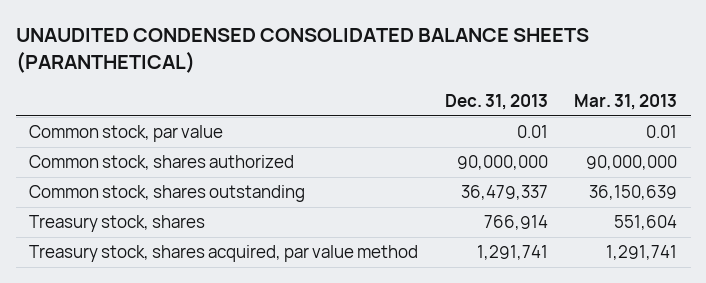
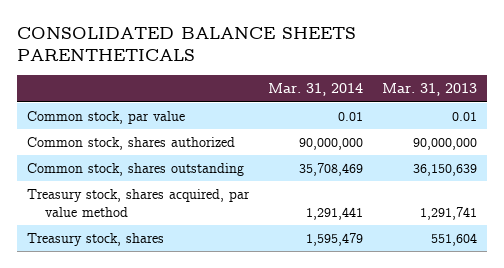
- UNAUDITED CONDENSED CONSOLIDATED BALANCE SHEETS (PARANTHETICAL)
+ CONSOLIDATED BALANCE SHEETS PARENTHETICALS
- | Dec. 31, 2013 | Mar. 31, 2013
+ | Mar. 31, 2014 | Mar. 31, 2013
moved down: Treasury stock, shares | 1,595,479 | 551,604

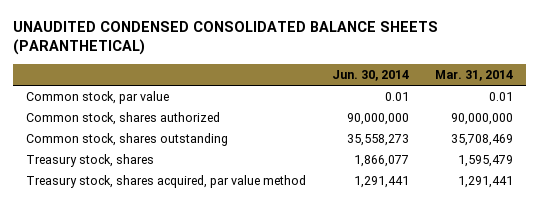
- CONSOLIDATED BALANCE SHEETS PARENTHETICALS
+ UNAUDITED CONDENSED CONSOLIDATED BALANCE SHEETS (PARANTHETICAL)
- | Mar. 31, 2014 | Mar. 31, 2013
+ | Jun. 30, 2014 | Mar. 31, 2014
moved down: Treasury stock, shares acquired, par value method | 1,291,441 | 1,291,441

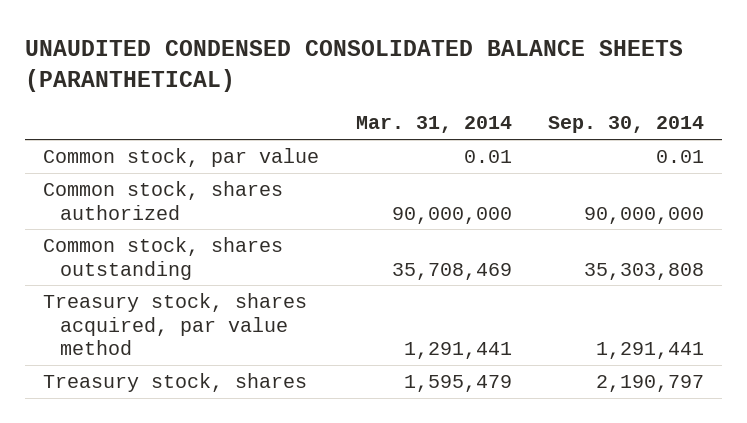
- | Jun. 30, 2014 | Mar. 31, 2014
+ | Mar. 31, 2014 | Sep. 30, 2014
moved down: Treasury stock, shares | 1,595,479 | 2,190,797

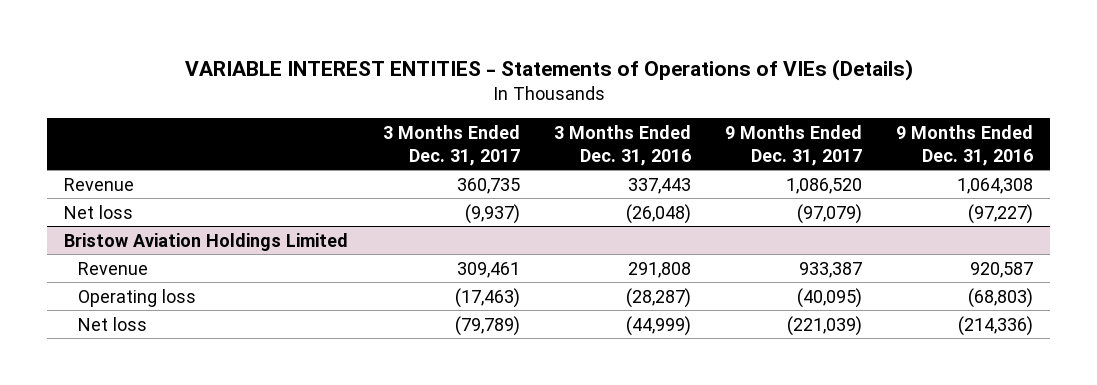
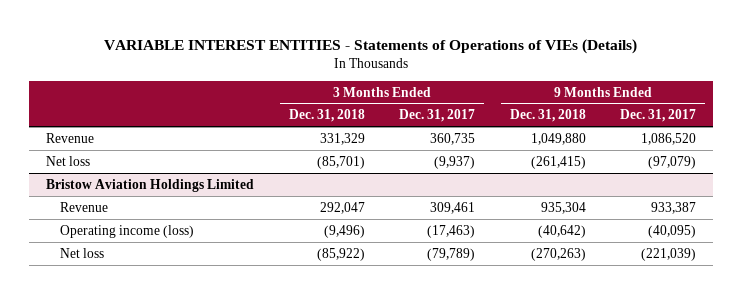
- | 3 Months Ended Dec. 31, 2017 | 3 Months Ended Dec. 31, 2016 | 9 Months Ended Dec. 31, 2017 | 9 Months Ended Dec. 31, 2016
+ | 3 Months Ended Dec. 31, 2018 | 3 Months Ended Dec. 31, 2017 | 9 Months Ended Dec. 31, 2018 | 9 Months Ended Dec. 31, 2017
@ Bristow Aviation Holdings Limited
- Operating loss | (17,463) | (28,287) | (40,095) | (68,803)
+ Operating income (loss) | (9,496) | (17,463) | (40,642) | (40,095)

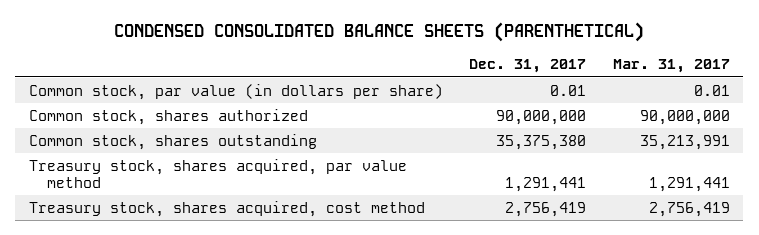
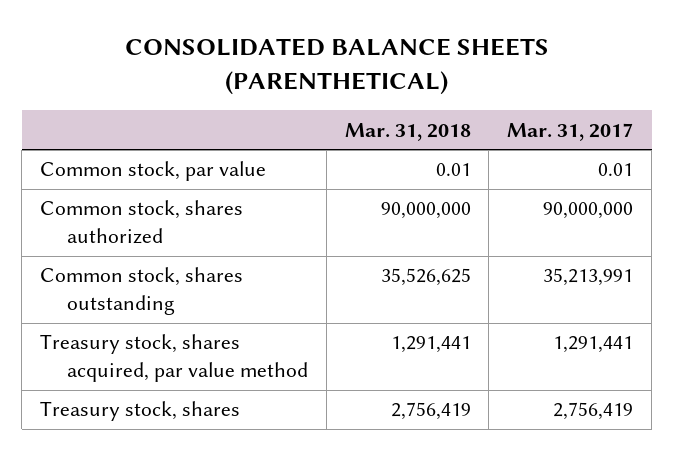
- CONDENSED CONSOLIDATED BALANCE SHEETS (PARENTHETICAL)
+ CONSOLIDATED BALANCE SHEETS (PARENTHETICAL)
- | Dec. 31, 2017 | Mar. 31, 2017
+ | Mar. 31, 2018 | Mar. 31, 2017
- Common stock, par value (in dollars per share) | 0.01 | 0.01
+ Common stock, par value | 0.01 | 0.01
- Treasury stock, shares acquired, cost method | 2,756,419 | 2,756,419
+ Treasury stock, shares | 2,756,419 | 2,756,419

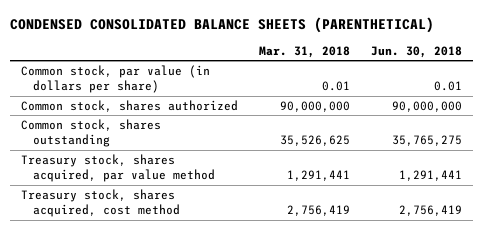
- CONSOLIDATED BALANCE SHEETS (PARENTHETICAL)
+ CONDENSED CONSOLIDATED BALANCE SHEETS (PARENTHETICAL)
- | Mar. 31, 2018 | Mar. 31, 2017
+ | Mar. 31, 2018 | Jun. 30, 2018
- Common stock, par value | 0.01 | 0.01
+ Common stock, par value (in dollars per share) | 0.01 | 0.01
- Treasury stock, shares | 2,756,419 | 2,756,419
+ Treasury stock, shares acquired, cost method | 2,756,419 | 2,756,419

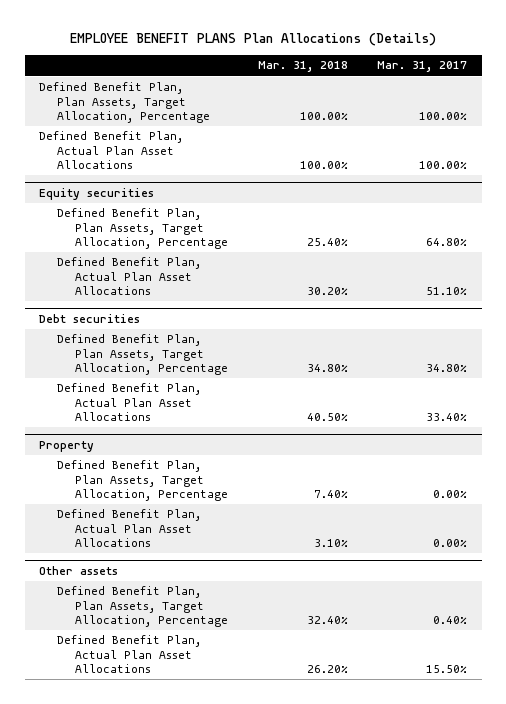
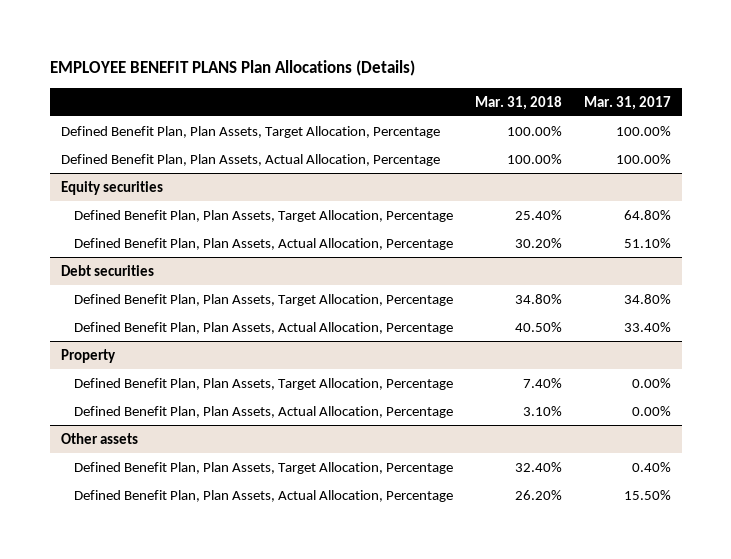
- Defined Benefit Plan, Actual Plan Asset Allocations | 100.00% | 100.00%
+ Defined Benefit Plan, Plan Assets, Actual Allocation, Percentage | 100.00% | 100.00%
@ Equity securities
- Defined Benefit Plan, Actual Plan Asset Allocations | 30.20% | 51.10%
+ Defined Benefit Plan, Plan Assets, Actual Allocation, Percentage | 30.20% | 51.10%
@ Debt securities
- Defined Benefit Plan, Actual Plan Asset Allocations | 40.50% | 33.40%
+ Defined Benefit Plan, Plan Assets, Actual Allocation, Percentage | 40.50% | 33.40%
@ Property
- Defined Benefit Plan, Actual Plan Asset Allocations | 3.10% | 0.00%
+ Defined Benefit Plan, Plan Assets, Actual Allocation, Percentage | 3.10% | 0.00%
@ Other assets
- Defined Benefit Plan, Actual Plan Asset Allocations | 26.20% | 15.50%
+ Defined Benefit Plan, Plan Assets, Actual Allocation, Percentage | 26.20% | 15.50%

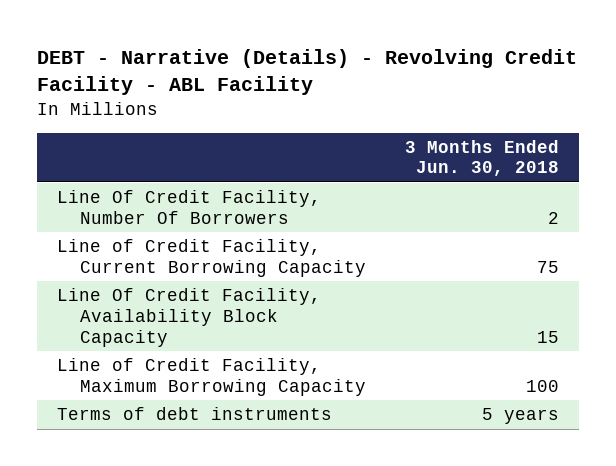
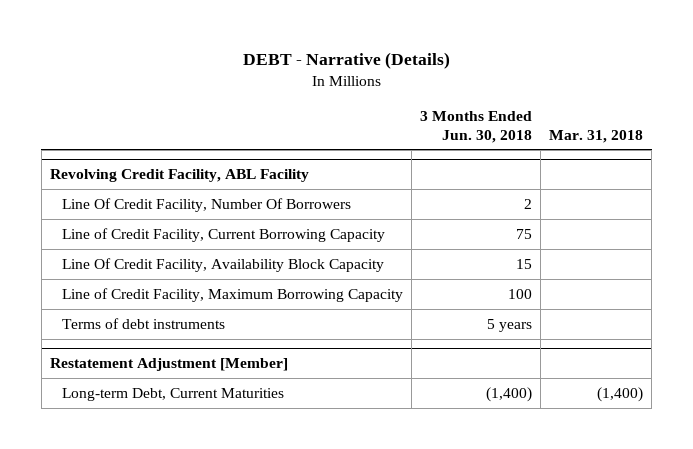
- DEBT - Narrative (Details) - Revolving Credit Facility - ABL Facility
+ DEBT - Narrative (Details)
- | 3 Months Ended Jun. 30, 2018
+ | 3 Months Ended Jun. 30, 2018 | Mar. 31, 2018
+ Revolving Credit Facility, ABL Facility
+ Restatement Adjustment [Member]
+ Long-term Debt, Current Maturities | (1,400) | (1,400)

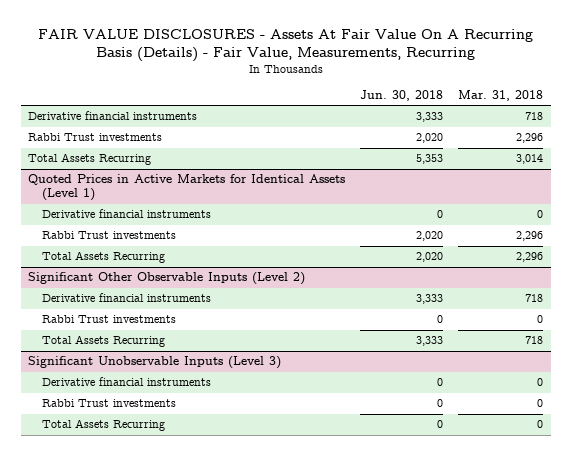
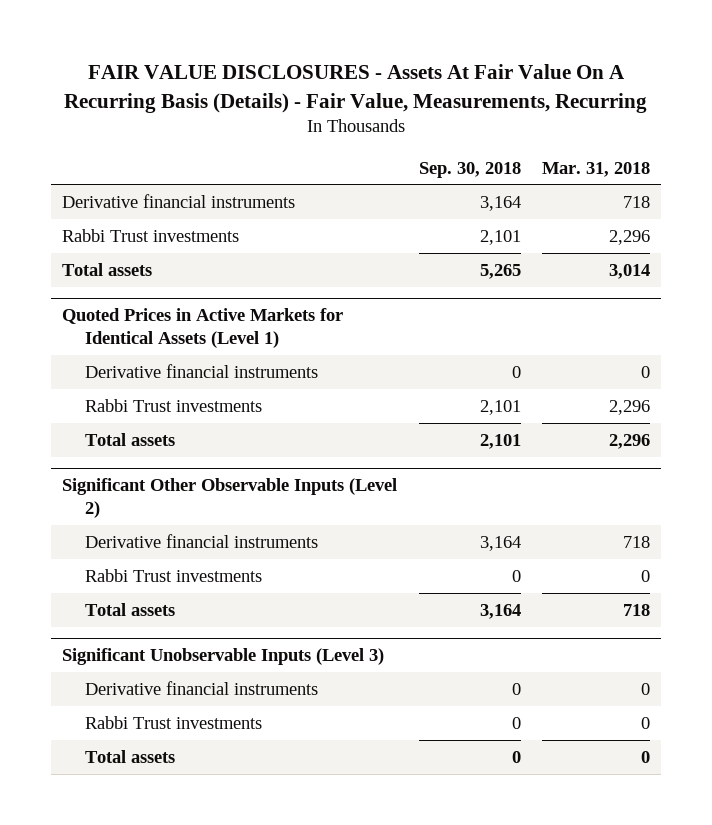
- | Jun. 30, 2018 | Mar. 31, 2018
+ | Sep. 30, 2018 | Mar. 31, 2018
- Total Assets Recurring | 5,353 | 3,014
+ Total assets | 5,265 | 3,014
@ Quoted Prices in Active Markets for Identical Assets (Level 1)
- Total Assets Recurring | 2,020 | 2,296
+ Total assets | 2,101 | 2,296
@ Significant Other Observable Inputs (Level 2)
- Total Assets Recurring | 3,333 | 718
+ Total assets | 3,164 | 718
@ Significant Unobservable Inputs (Level 3)
- Total Assets Recurring | 0 | 0
+ Total assets | 0 | 0

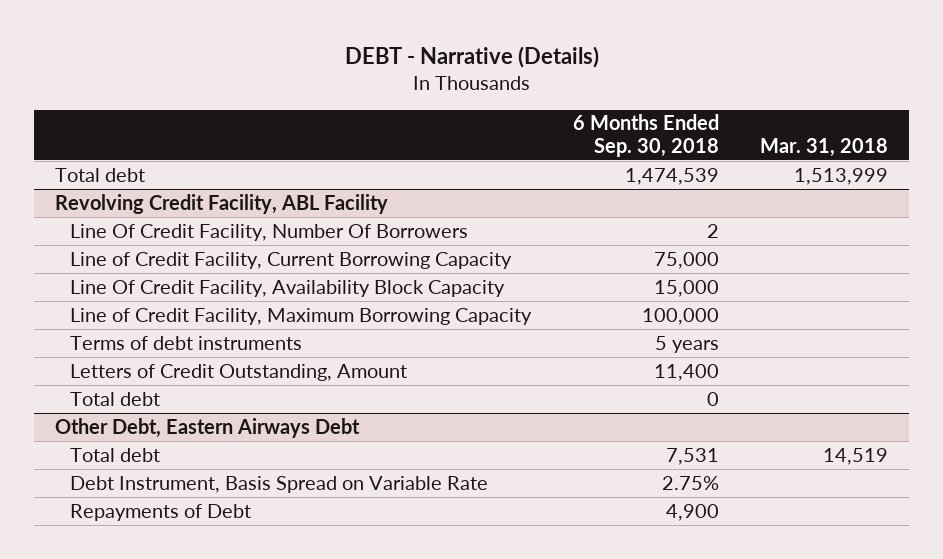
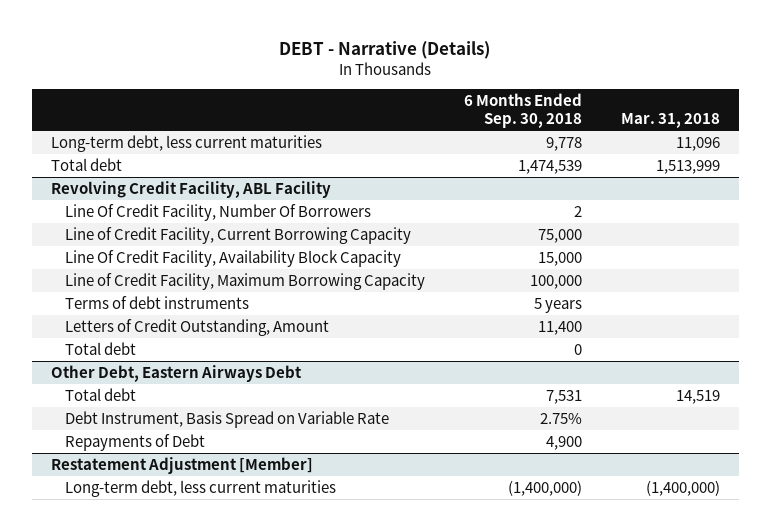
+ Long-term debt, less current maturities | 9,778 | 11,096
+ Restatement Adjustment [Member]
+ Long-term debt, less current maturities | (1,400,000) | (1,400,000)

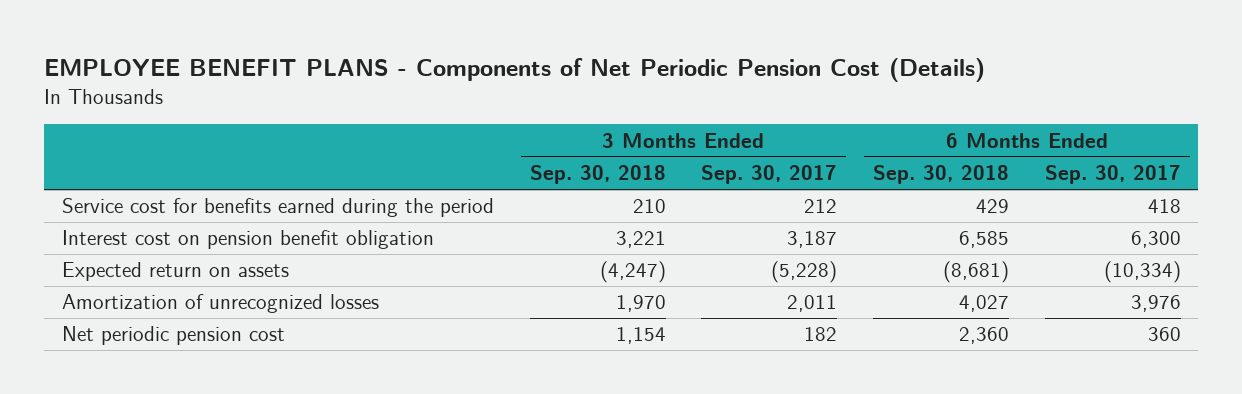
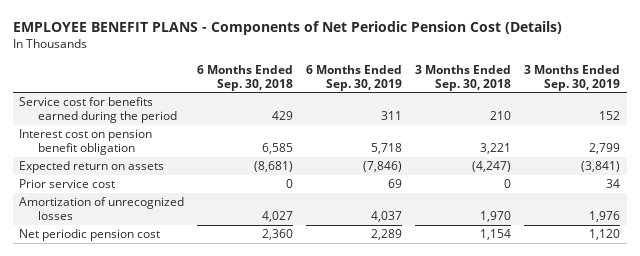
- | 3 Months Ended Sep. 30, 2018 | 3 Months Ended Sep. 30, 2017 | 6 Months Ended Sep. 30, 2018 | 6 Months Ended Sep. 30, 2017
+ | 6 Months Ended Sep. 30, 2018 | 6 Months Ended Sep. 30, 2019 | 3 Months Ended Sep. 30, 2018 | 3 Months Ended Sep. 30, 2019
+ Prior service cost | 0 | 69 | 0 | 34

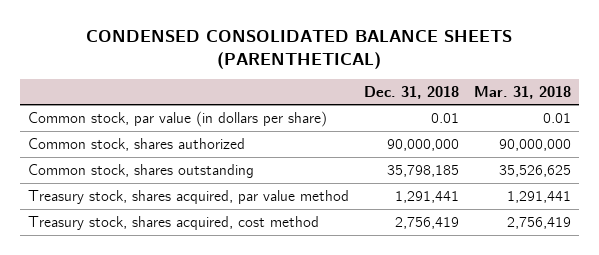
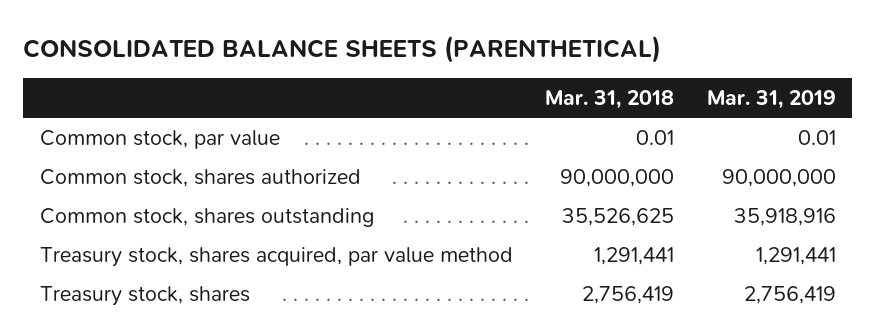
- CONDENSED CONSOLIDATED BALANCE SHEETS (PARENTHETICAL)
+ CONSOLIDATED BALANCE SHEETS (PARENTHETICAL)
- | Dec. 31, 2018 | Mar. 31, 2018
+ | Mar. 31, 2018 | Mar. 31, 2019
- Common stock, par value (in dollars per share) | 0.01 | 0.01
+ Common stock, par value | 0.01 | 0.01
- Treasury stock, shares acquired, cost method | 2,756,419 | 2,756,419
+ Treasury stock, shares | 2,756,419 | 2,756,419

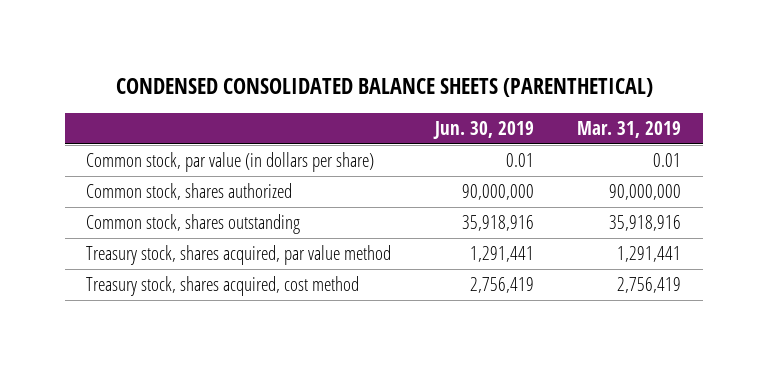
- CONSOLIDATED BALANCE SHEETS (PARENTHETICAL)
+ CONDENSED CONSOLIDATED BALANCE SHEETS (PARENTHETICAL)
- | Mar. 31, 2018 | Mar. 31, 2019
+ | Jun. 30, 2019 | Mar. 31, 2019
- Common stock, par value | 0.01 | 0.01
+ Common stock, par value (in dollars per share) | 0.01 | 0.01
- Treasury stock, shares | 2,756,419 | 2,756,419
+ Treasury stock, shares acquired, cost method | 2,756,419 | 2,756,419

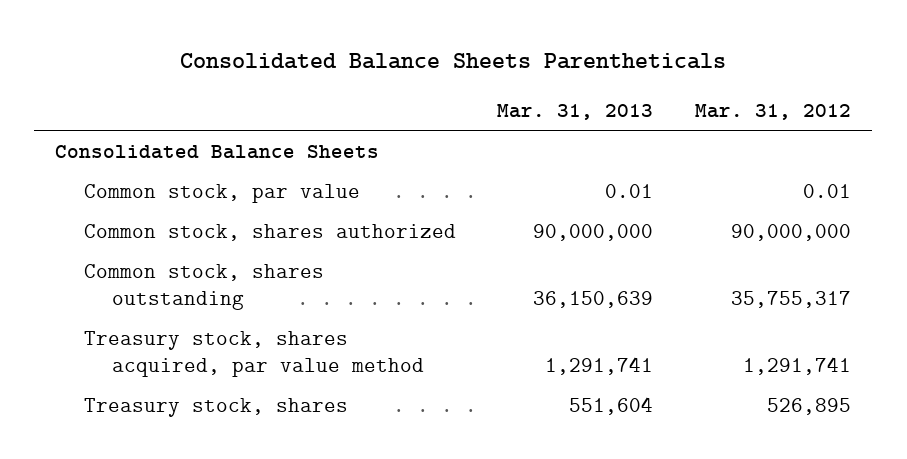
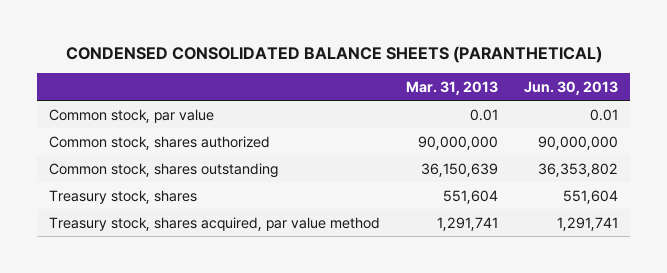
- Consolidated Balance Sheets Parentheticals
+ CONDENSED CONSOLIDATED BALANCE SHEETS (PARANTHETICAL)
- | Mar. 31, 2013 | Mar. 31, 2012
+ | Mar. 31, 2013 | Jun. 30, 2013
- Consolidated Balance Sheets
moved down: Treasury stock, shares acquired, par value method | 1,291,741 | 1,291,741

